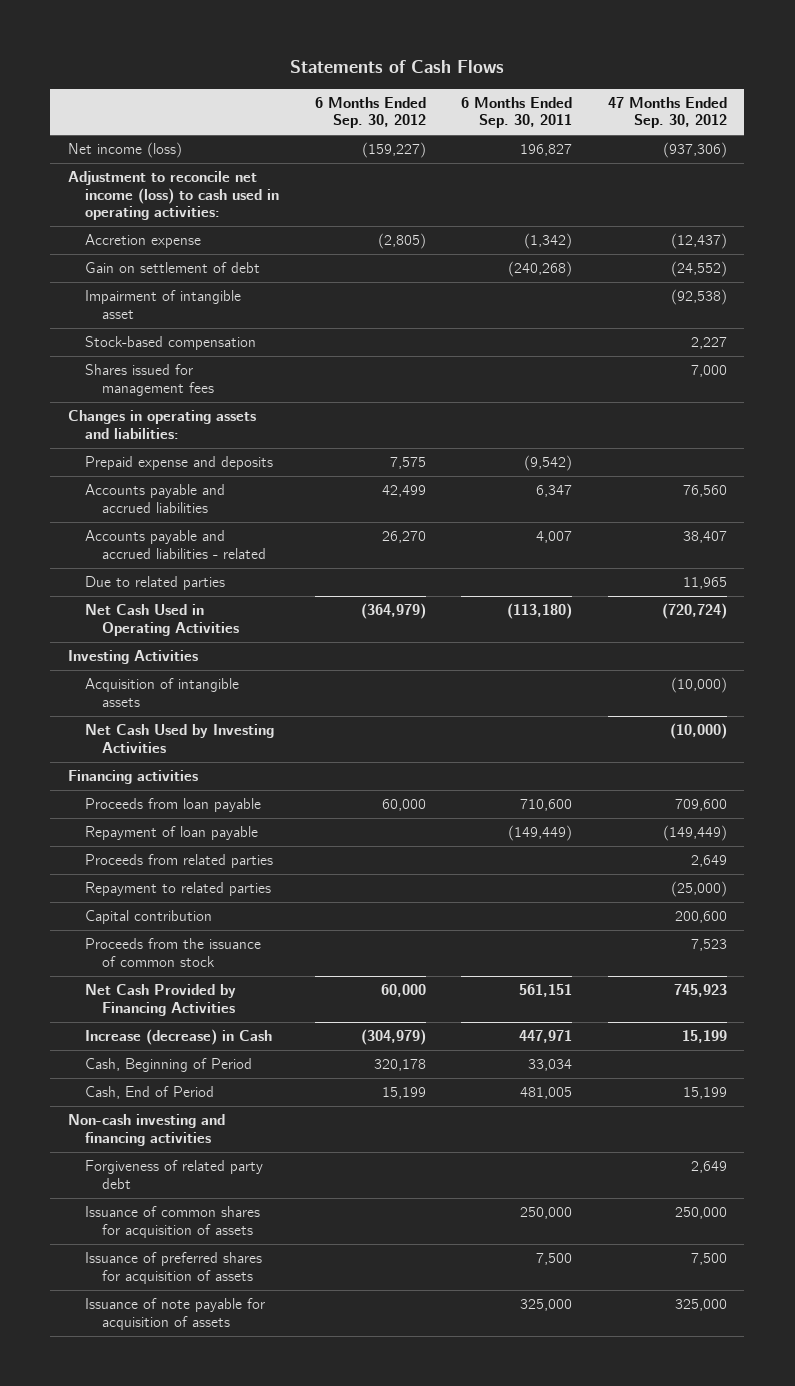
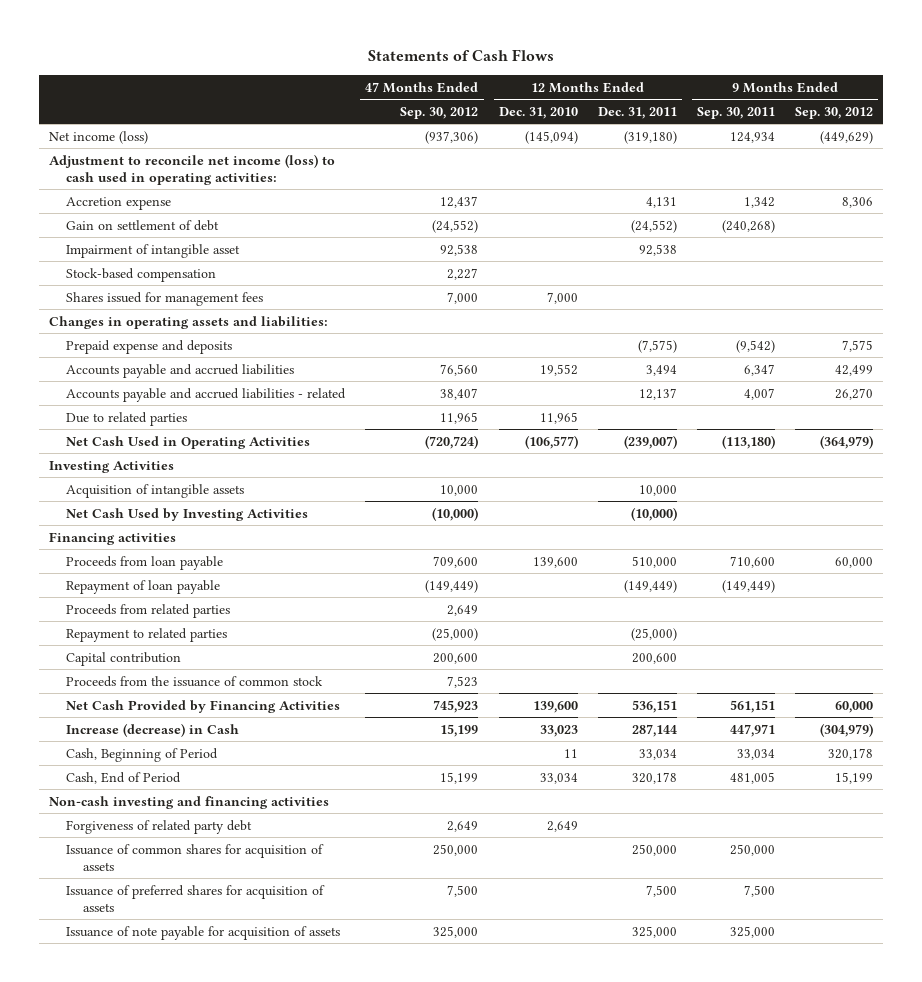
- | 6 Months Ended Sep. 30, 2012 | 6 Months Ended Sep. 30, 2011 | 47 Months Ended Sep. 30, 2012
+ | 47 Months Ended Sep. 30, 2012 | 12 Months Ended Dec. 31, 2010 | 12 Months Ended Dec. 31, 2011 | 9 Months Ended Sep. 30, 2011 | 9 Months Ended Sep. 30, 2012
- Accretion expense | (2,805) | (1,342) | (12,437)
+ Accretion expense | 12,437 | | 4,131 | 1,342 | 8,306
- Impairment of intangible asset | | | (92,538)
+ Impairment of intangible asset | 92,538 | | 92,538 | |
- Acquisition of intangible assets | | | (10,000)
+ Acquisition of intangible assets | 10,000 | | 10,000 | |

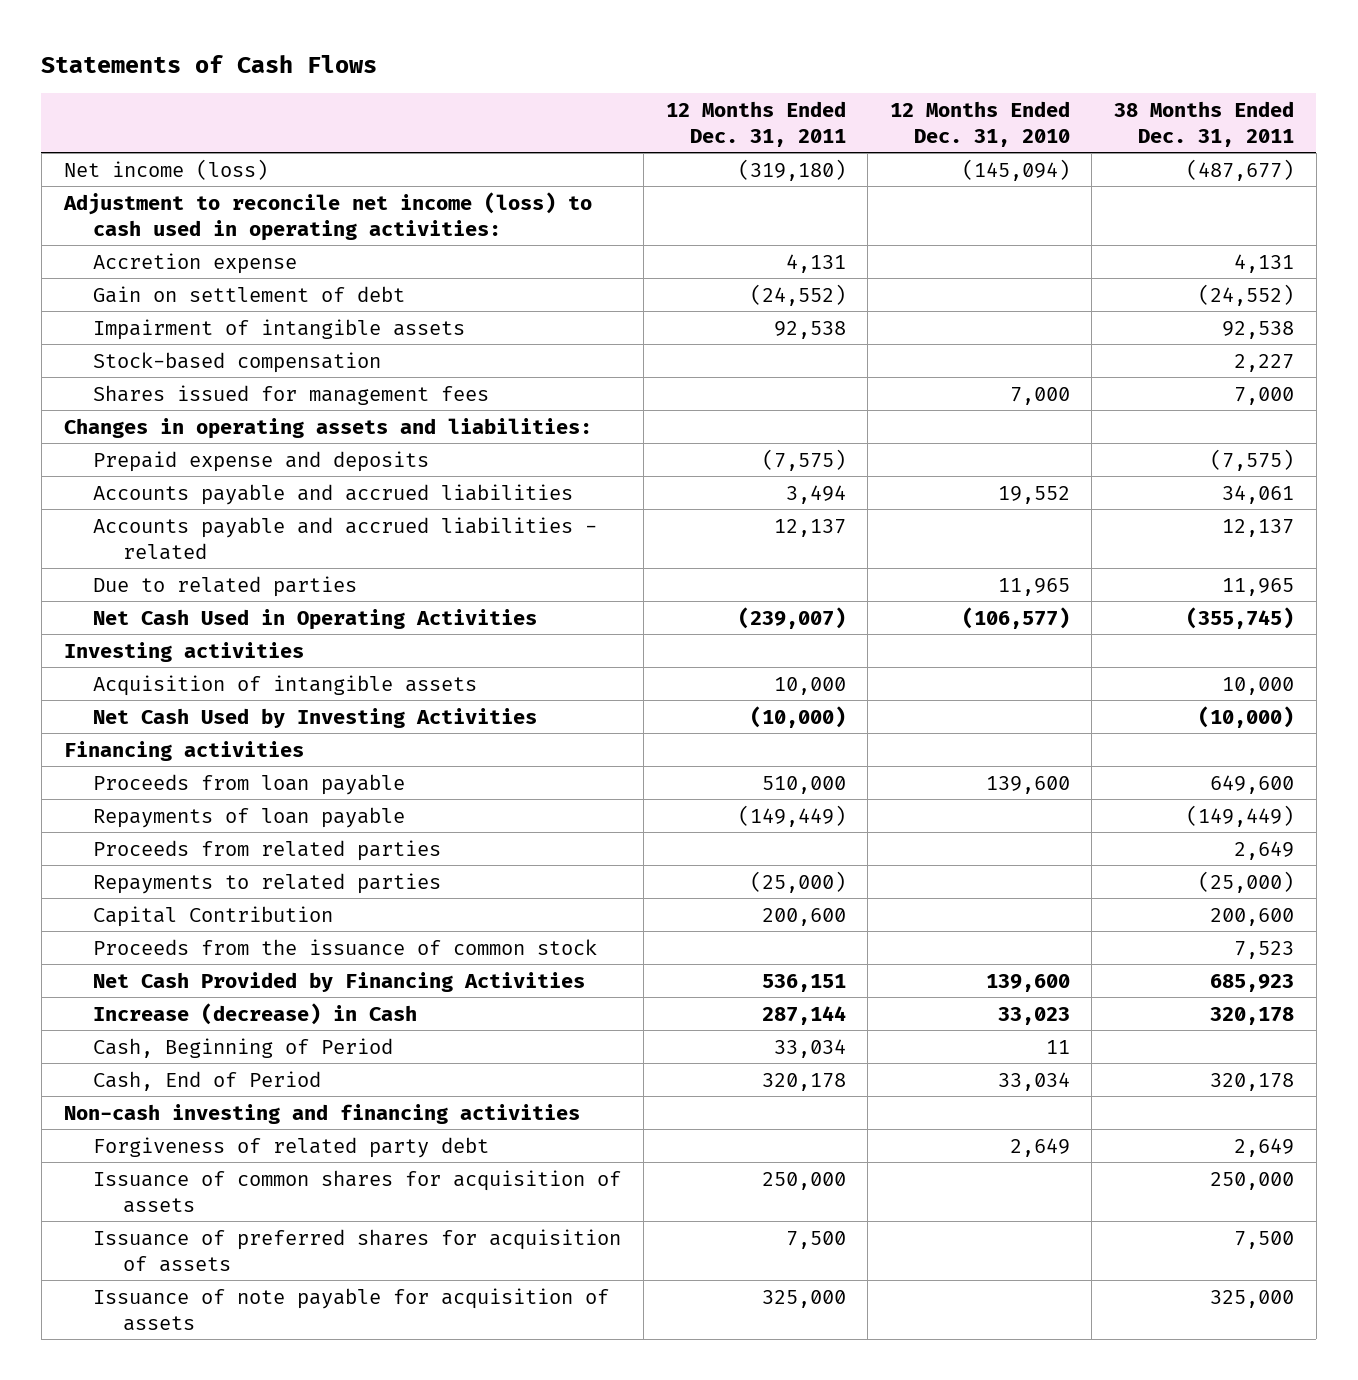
- | 47 Months Ended Sep. 30, 2012 | 12 Months Ended Dec. 31, 2010 | 12 Months Ended Dec. 31, 2011 | 9 Months Ended Sep. 30, 2011 | 9 Months Ended Sep. 30, 2012
+ | 12 Months Ended Dec. 31, 2011 | 12 Months Ended Dec. 31, 2010 | 38 Months Ended Dec. 31, 2011
- Impairment of intangible asset | 92,538 | | 92,538 | |
+ Impairment of intangible assets | 92,538 | | 92,538
- Investing Activities
+ Investing activities
- Repayment of loan payable | (149,449) | | (149,449) | (149,449) |
+ Repayments of loan payable | (149,449) | | (149,449)
- Repayment to related parties | (25,000) | | (25,000) | |
- Capital contribution | 200,600 | | 200,600 | |
+ Repayments to related parties | (25,000) | | (25,000)
+ Capital Contribution | 200,600 | | 200,600

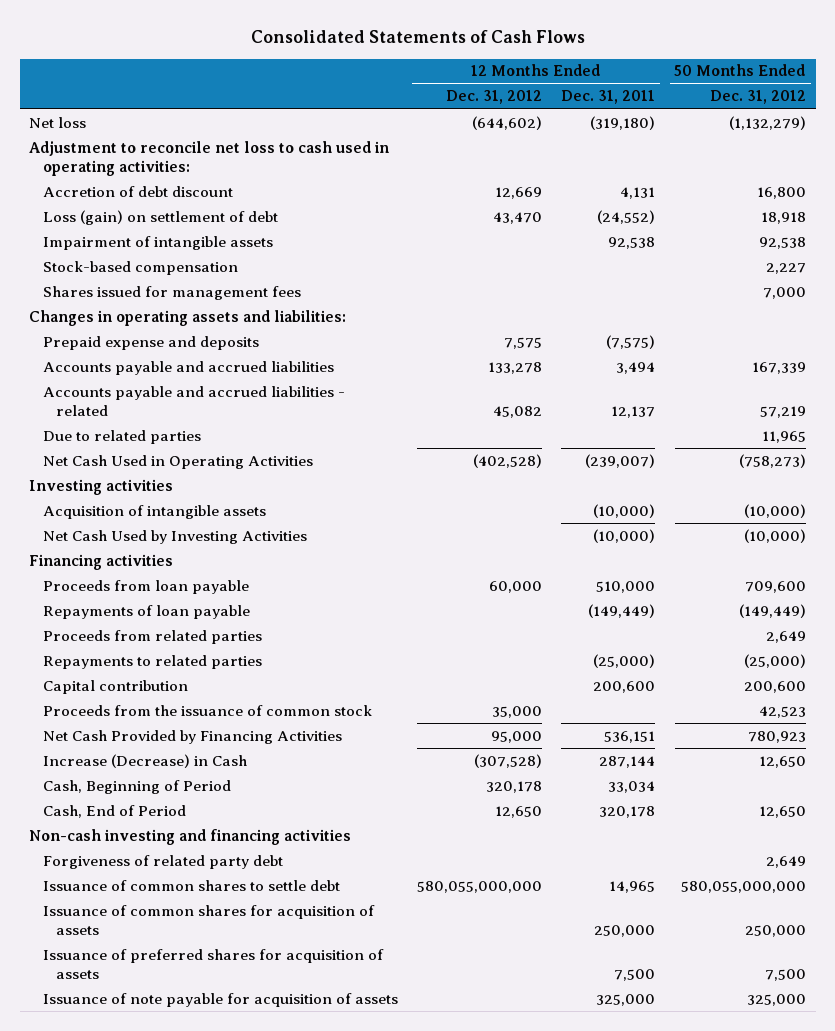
- Statements of Cash Flows
+ Consolidated Statements of Cash Flows
- | 12 Months Ended Dec. 31, 2011 | 12 Months Ended Dec. 31, 2010 | 38 Months Ended Dec. 31, 2011
+ | 12 Months Ended Dec. 31, 2012 | 12 Months Ended Dec. 31, 2011 | 50 Months Ended Dec. 31, 2012
- Net income (loss) | (319,180) | (145,094) | (487,677)
- Adjustment to reconcile net income (loss) to cash used in operating activities:
- Accretion expense | 4,131 | | 4,131
- Gain on settlement of debt | (24,552) | | (24,552)
+ Net loss | (644,602) | (319,180) | (1,132,279)
+ Adjustment to reconcile net loss to cash used in operating activities:
+ Accretion of debt discount | 12,669 | 4,131 | 16,800
+ Loss (gain) on settlement of debt | 43,470 | (24,552) | 18,918
- Acquisition of intangible assets | 10,000 | | 10,000
+ Acquisition of intangible assets | | (10,000) | (10,000)
- Capital Contribution | 200,600 | | 200,600
+ Capital contribution | | 200,600 | 200,600
- Increase (decrease) in Cash | 287,144 | 33,023 | 320,178
+ Increase (Decrease) in Cash | (307,528) | 287,144 | 12,650
+ Issuance of common shares to settle debt | 580,055,000,000 | 14,965 | 580,055,000,000

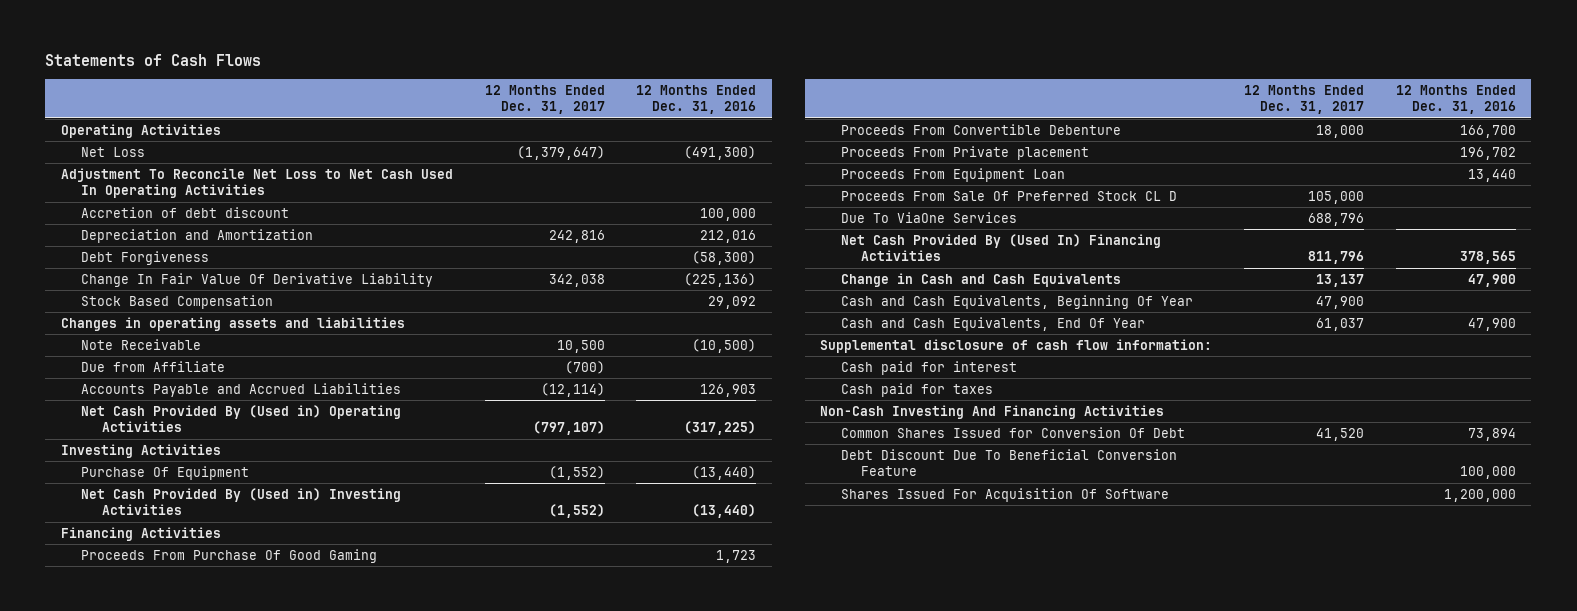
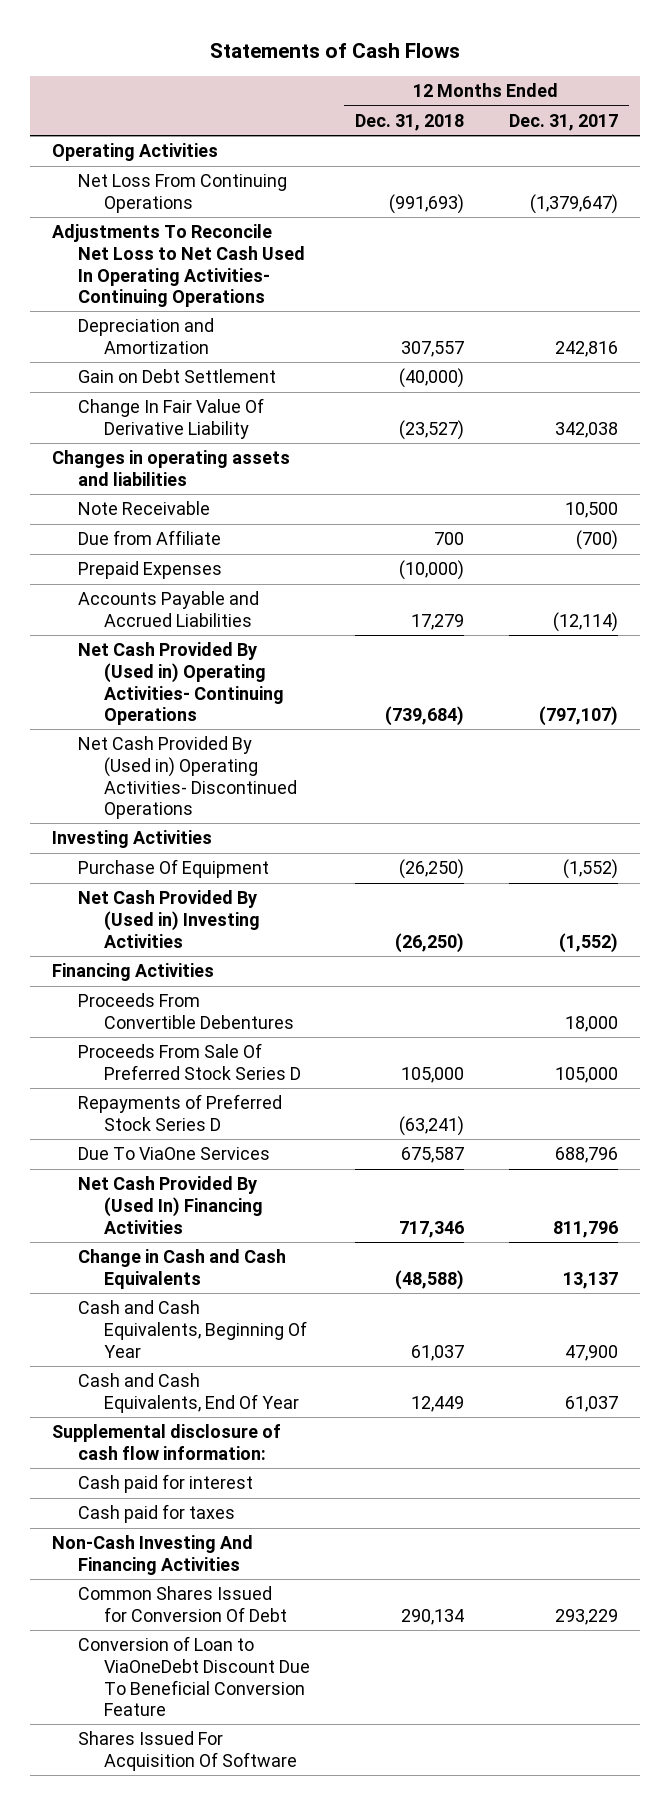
- | 12 Months Ended Dec. 31, 2017 | 12 Months Ended Dec. 31, 2016
+ | 12 Months Ended Dec. 31, 2018 | 12 Months Ended Dec. 31, 2017
- Net Loss | (1,379,647) | (491,300)
- Adjustment To Reconcile Net Loss to Net Cash Used In Operating Activities
- Accretion of debt discount | | 100,000
+ Net Loss From Continuing Operations | (991,693) | (1,379,647)
+ Adjustments To Reconcile Net Loss to Net Cash Used In Operating Activities- Continuing Operations
- Debt Forgiveness | | (58,300)
+ Gain on Debt Settlement | (40,000) |
- Stock Based Compensation | | 29,092
+ Prepaid Expenses | (10,000) |
- Net Cash Provided By (Used in) Operating Activities | (797,107) | (317,225)
+ Net Cash Provided By (Used in) Operating Activities- Continuing Operations | (739,684) | (797,107)
+ Net Cash Provided By (Used in) Operating Activities- Discontinued Operations
- Proceeds From Purchase Of Good Gaming | | 1,723
- Proceeds From Convertible Debenture | 18,000 | 166,700
- Proceeds From Private placement | | 196,702
- Proceeds From Equipment Loan | | 13,440
- Proceeds From Sale Of Preferred Stock CL D | 105,000 |
+ Proceeds From Convertible Debentures | | 18,000
+ Proceeds From Sale Of Preferred Stock Series D | 105,000 | 105,000
+ Repayments of Preferred Stock Series D | (63,241) |
- Common Shares Issued for Conversion Of Debt | 41,520 | 73,894
- Debt Discount Due To Beneficial Conversion Feature | | 100,000
+ Common Shares Issued for Conversion Of Debt | 290,134 | 293,229
+ Conversion of Loan to ViaOneDebt Discount Due To Beneficial Conversion Feature

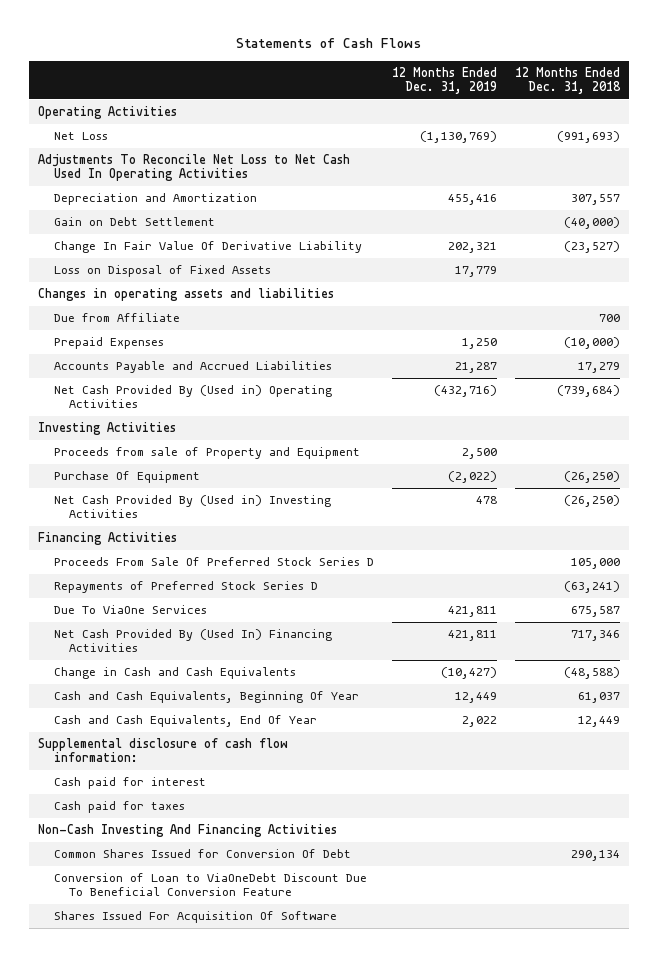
- | 12 Months Ended Dec. 31, 2018 | 12 Months Ended Dec. 31, 2017
+ | 12 Months Ended Dec. 31, 2019 | 12 Months Ended Dec. 31, 2018
- Net Loss From Continuing Operations | (991,693) | (1,379,647)
- Adjustments To Reconcile Net Loss to Net Cash Used In Operating Activities- Continuing Operations
+ Net Loss | (1,130,769) | (991,693)
+ Adjustments To Reconcile Net Loss to Net Cash Used In Operating Activities
+ Loss on Disposal of Fixed Assets | 17,779 |
- Note Receivable | | 10,500
- Net Cash Provided By (Used in) Operating Activities- Continuing Operations | (739,684) | (797,107)
- Net Cash Provided By (Used in) Operating Activities- Discontinued Operations
+ Net Cash Provided By (Used in) Operating Activities | (432,716) | (739,684)
+ Proceeds from sale of Property and Equipment | 2,500 |
- Proceeds From Convertible Debentures | | 18,000

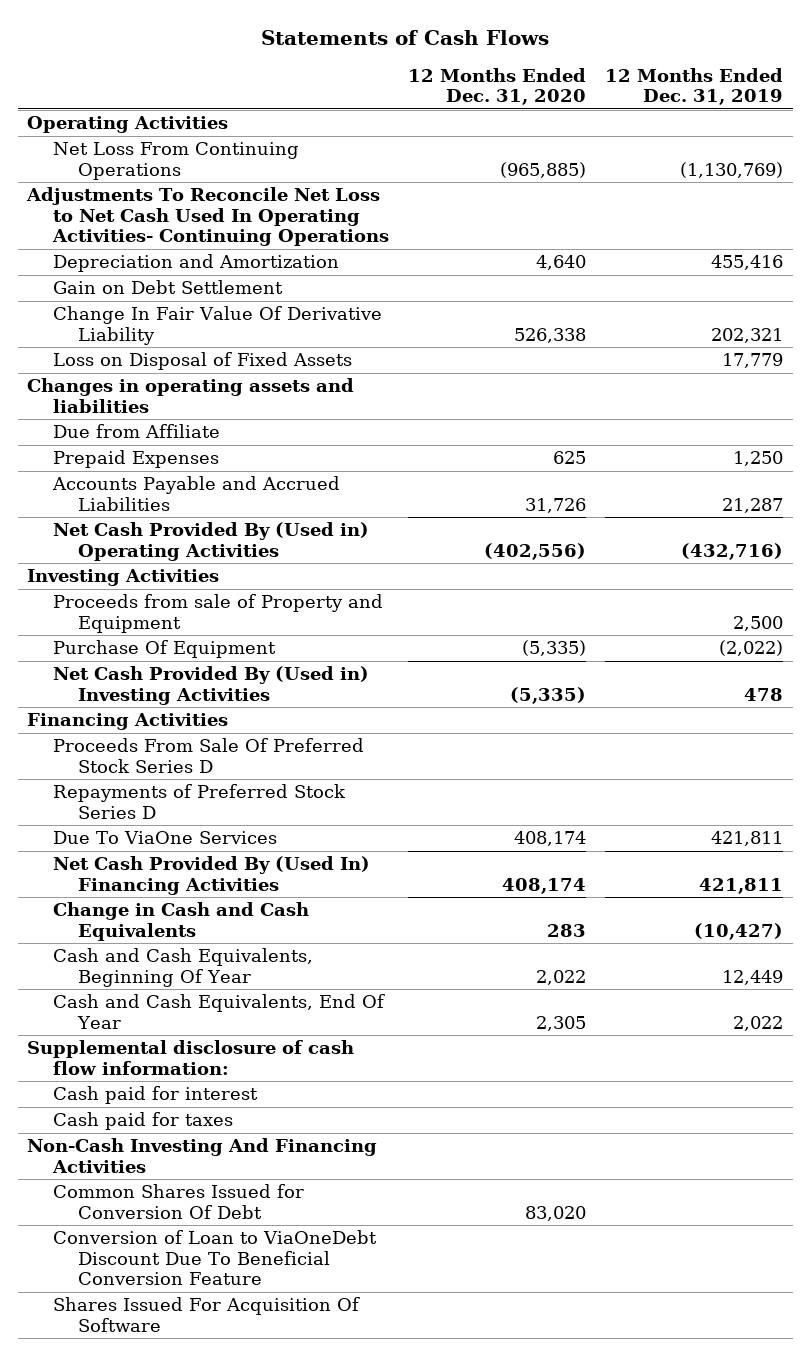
- | 12 Months Ended Dec. 31, 2019 | 12 Months Ended Dec. 31, 2018
+ | 12 Months Ended Dec. 31, 2020 | 12 Months Ended Dec. 31, 2019
- Net Loss | (1,130,769) | (991,693)
- Adjustments To Reconcile Net Loss to Net Cash Used In Operating Activities
+ Net Loss From Continuing Operations | (965,885) | (1,130,769)
+ Adjustments To Reconcile Net Loss to Net Cash Used In Operating Activities- Continuing Operations

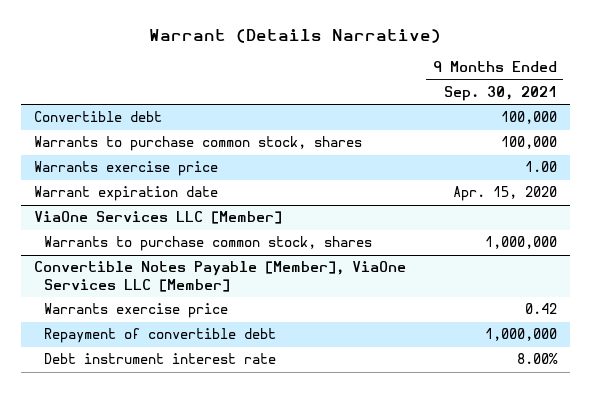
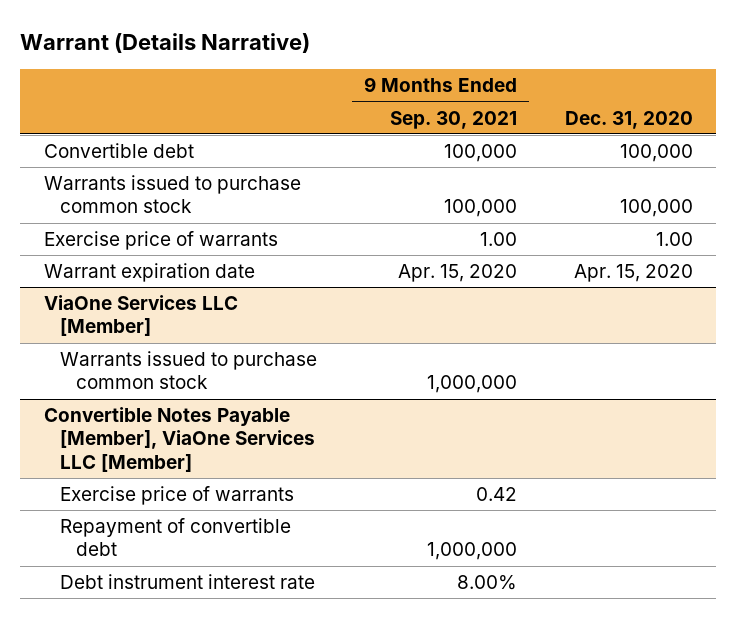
- | 9 Months Ended Sep. 30, 2021
+ | 9 Months Ended Sep. 30, 2021 | Dec. 31, 2020
- Warrants to purchase common stock, shares | 100,000
- Warrants exercise price | 1.00
+ Warrants issued to purchase common stock | 100,000 | 100,000
+ Exercise price of warrants | 1.00 | 1.00
@ ViaOne Services LLC [Member]
- Warrants to purchase common stock, shares | 1,000,000
+ Warrants issued to purchase common stock | 1,000,000 |
@ Convertible Notes Payable [Member], ViaOne Services LLC [Member]
- Warrants exercise price | 0.42
+ Exercise price of warrants | 0.42 |

